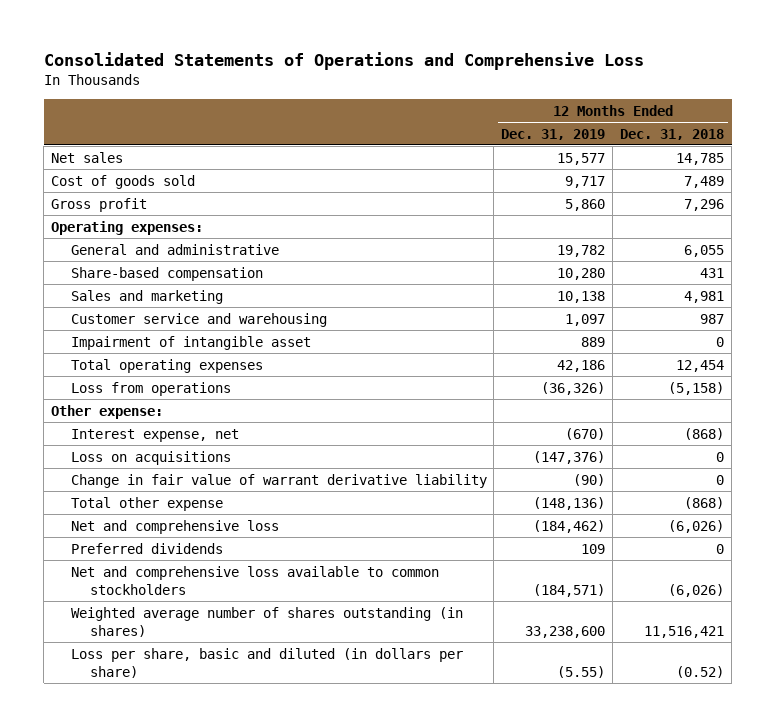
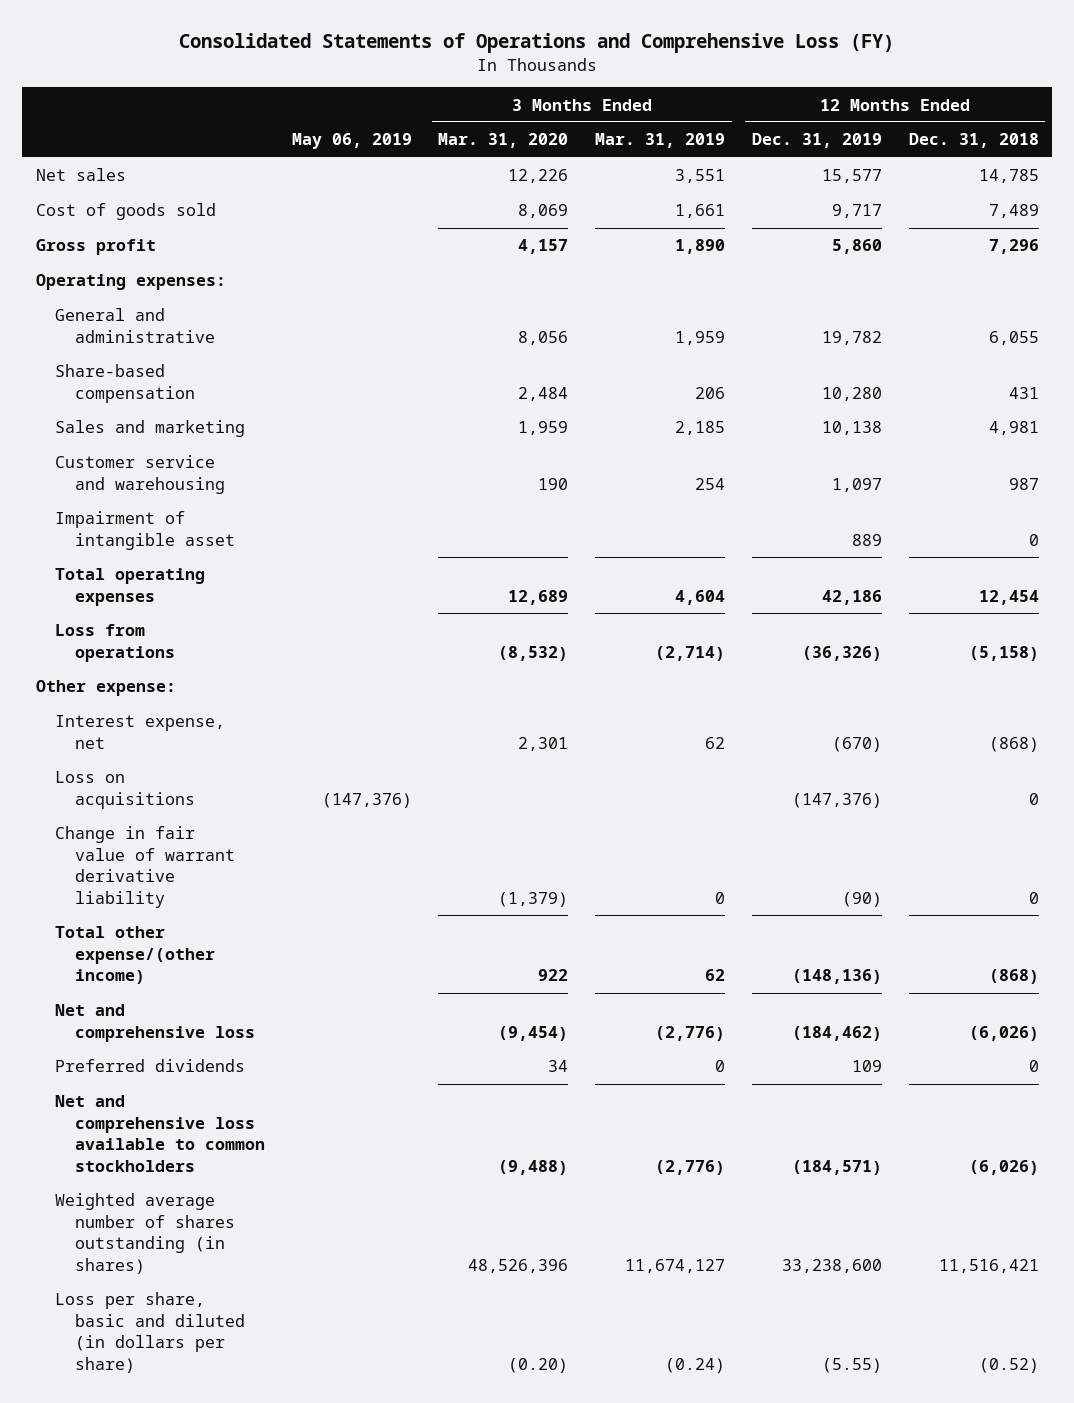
- Consolidated Statements of Operations and Comprehensive Loss
+ Consolidated Statements of Operations and Comprehensive Loss (FY)
- | 12 Months Ended Dec. 31, 2019 | 12 Months Ended Dec. 31, 2018
+ | May 06, 2019 | 3 Months Ended Mar. 31, 2020 | 3 Months Ended Mar. 31, 2019 | 12 Months Ended Dec. 31, 2019 | 12 Months Ended Dec. 31, 2018
- Total other expense | (148,136) | (868)
+ Total other expense/(other income) | | 922 | 62 | (148,136) | (868)

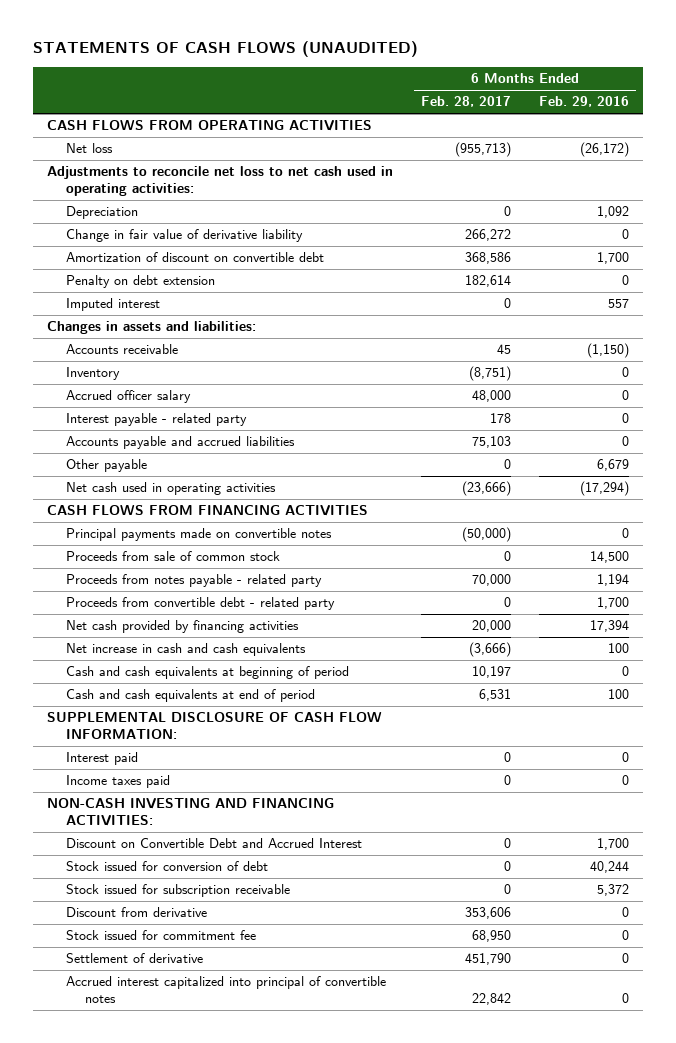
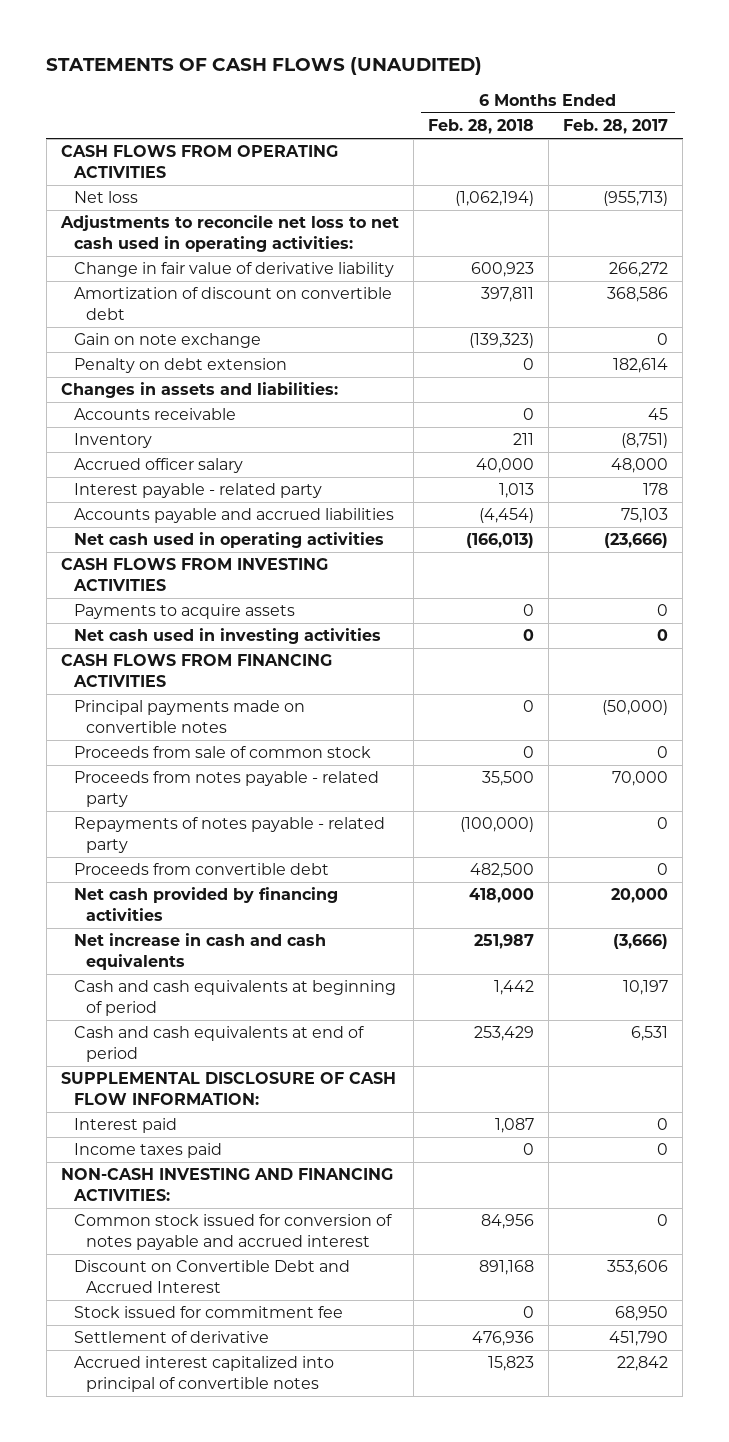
- | 6 Months Ended Feb. 28, 2017 | 6 Months Ended Feb. 29, 2016
+ | 6 Months Ended Feb. 28, 2018 | 6 Months Ended Feb. 28, 2017
- Depreciation | 0 | 1,092
+ Gain on note exchange | (139,323) | 0
- Imputed interest | 0 | 557
- Other payable | 0 | 6,679
+ CASH FLOWS FROM INVESTING ACTIVITIES
+ Payments to acquire assets | 0 | 0
+ Net cash used in investing activities | 0 | 0
- Proceeds from convertible debt - related party | 0 | 1,700
+ Repayments of notes payable - related party | (100,000) | 0
+ Proceeds from convertible debt | 482,500 | 0
- Discount on Convertible Debt and Accrued Interest | 0 | 1,700
- Stock issued for conversion of debt | 0 | 40,244
- Stock issued for subscription receivable | 0 | 5,372
- Discount from derivative | 353,606 | 0
+ Common stock issued for conversion of notes payable and accrued interest | 84,956 | 0
+ Discount on Convertible Debt and Accrued Interest | 891,168 | 353,606

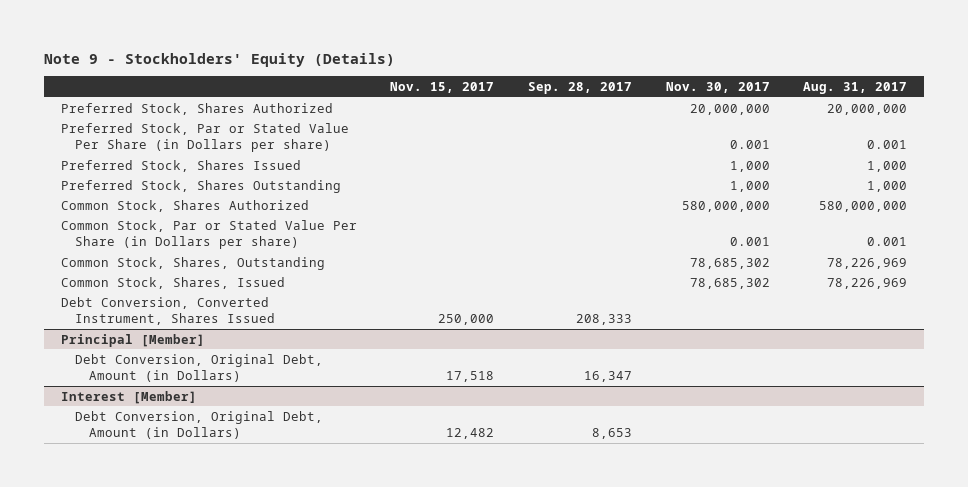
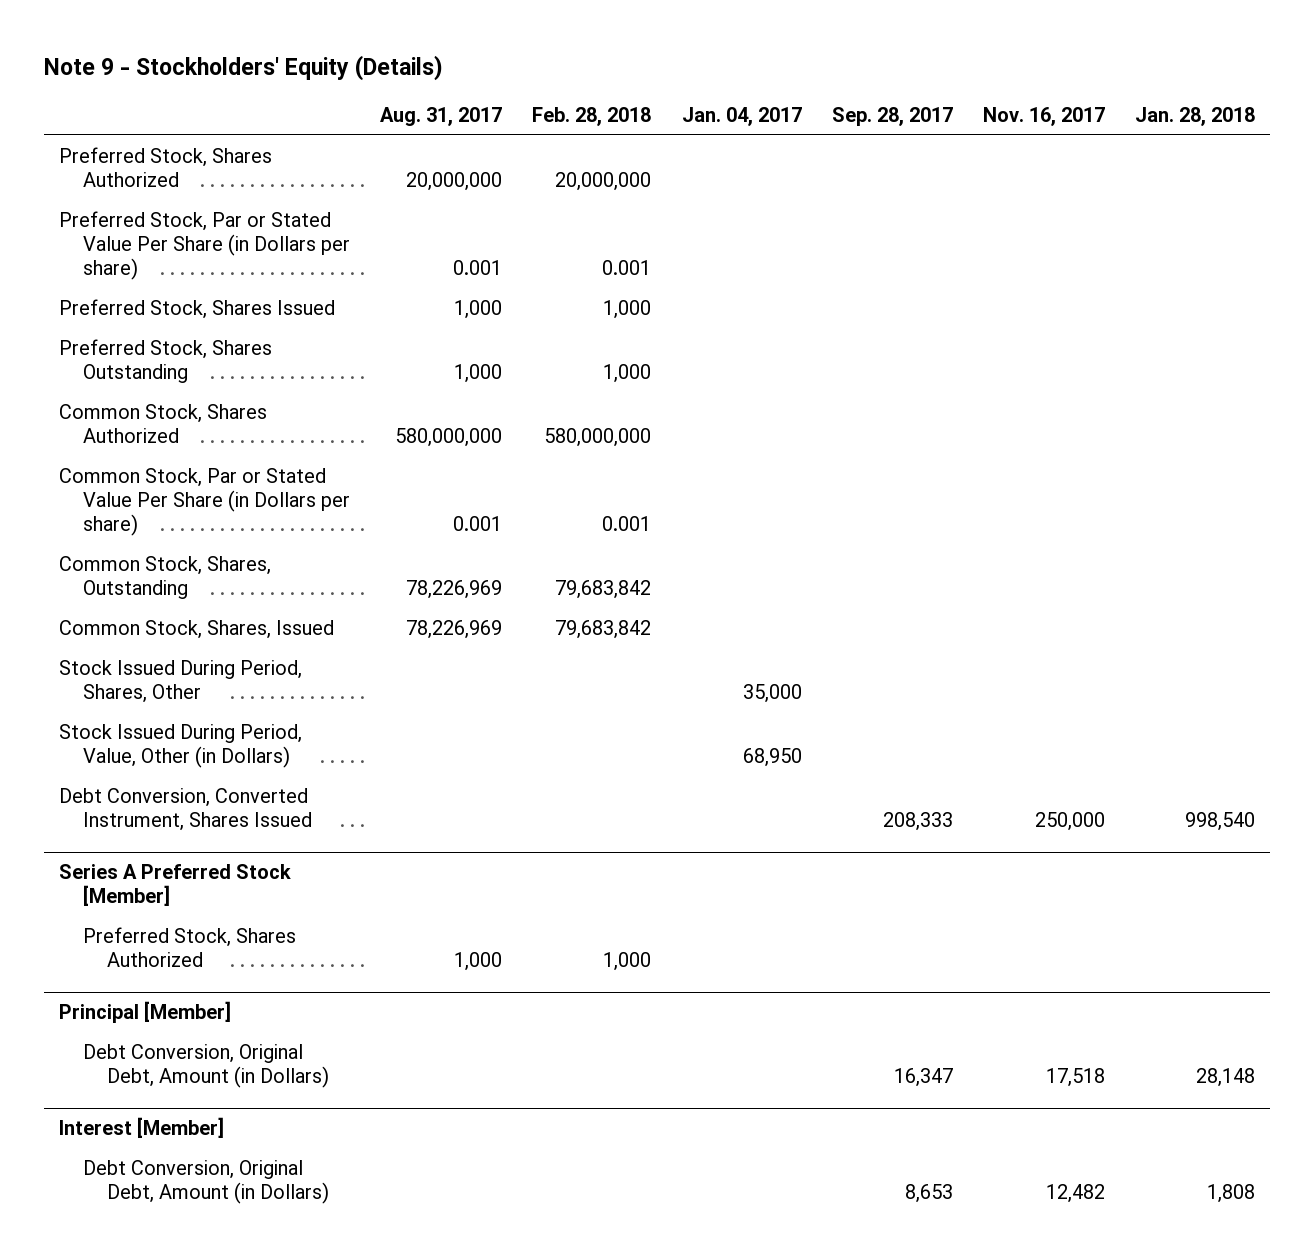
- | Nov. 15, 2017 | Sep. 28, 2017 | Nov. 30, 2017 | Aug. 31, 2017
+ | Aug. 31, 2017 | Feb. 28, 2018 | Jan. 04, 2017 | Sep. 28, 2017 | Nov. 16, 2017 | Jan. 28, 2018
+ Stock Issued During Period, Shares, Other | | | 35,000 | | |
+ Stock Issued During Period, Value, Other (in Dollars) | | | 68,950 | | |
+ Series A Preferred Stock [Member]
+ Preferred Stock, Shares Authorized | 1,000 | 1,000 | | | |

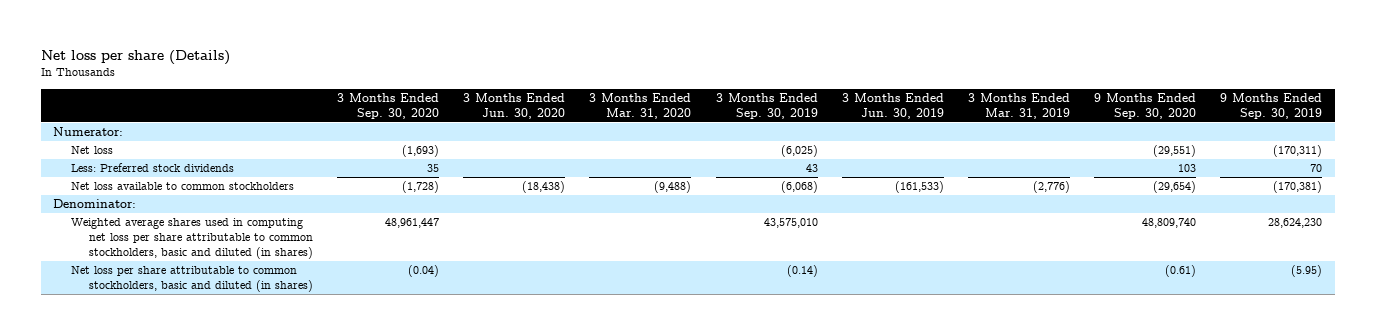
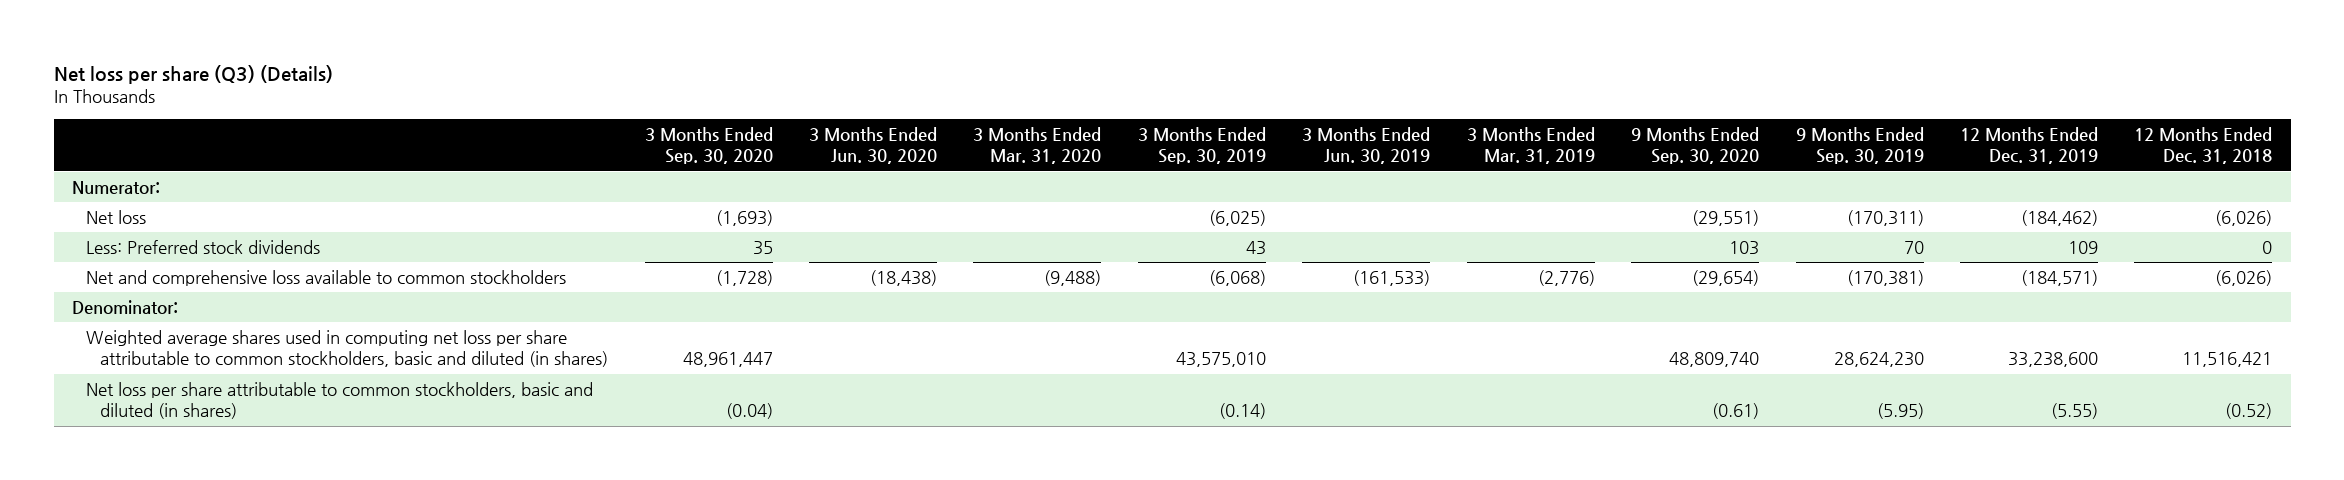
- Net loss per share (Details)
+ Net loss per share (Q3) (Details)
- | 3 Months Ended Sep. 30, 2020 | 3 Months Ended Jun. 30, 2020 | 3 Months Ended Mar. 31, 2020 | 3 Months Ended Sep. 30, 2019 | 3 Months Ended Jun. 30, 2019 | 3 Months Ended Mar. 31, 2019 | 9 Months Ended Sep. 30, 2020 | 9 Months Ended Sep. 30, 2019
+ | 3 Months Ended Sep. 30, 2020 | 3 Months Ended Jun. 30, 2020 | 3 Months Ended Mar. 31, 2020 | 3 Months Ended Sep. 30, 2019 | 3 Months Ended Jun. 30, 2019 | 3 Months Ended Mar. 31, 2019 | 9 Months Ended Sep. 30, 2020 | 9 Months Ended Sep. 30, 2019 | 12 Months Ended Dec. 31, 2019 | 12 Months Ended Dec. 31, 2018
- Net loss available to common stockholders | (1,728) | (18,438) | (9,488) | (6,068) | (161,533) | (2,776) | (29,654) | (170,381)
+ Net and comprehensive loss available to common stockholders | (1,728) | (18,438) | (9,488) | (6,068) | (161,533) | (2,776) | (29,654) | (170,381) | (184,571) | (6,026)

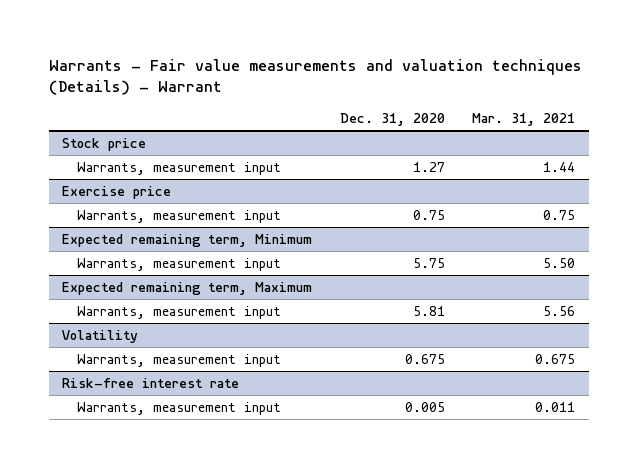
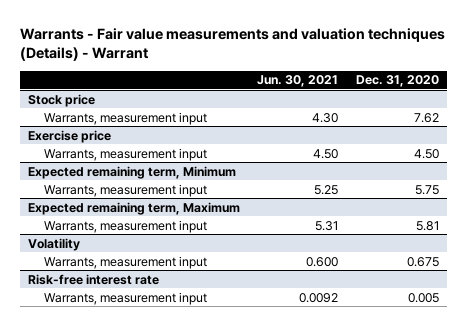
- | Dec. 31, 2020 | Mar. 31, 2021
+ | Jun. 30, 2021 | Dec. 31, 2020
@ Stock price
- Warrants, measurement input | 1.27 | 1.44
+ Warrants, measurement input | 4.30 | 7.62
@ Exercise price
- Warrants, measurement input | 0.75 | 0.75
+ Warrants, measurement input | 4.50 | 4.50

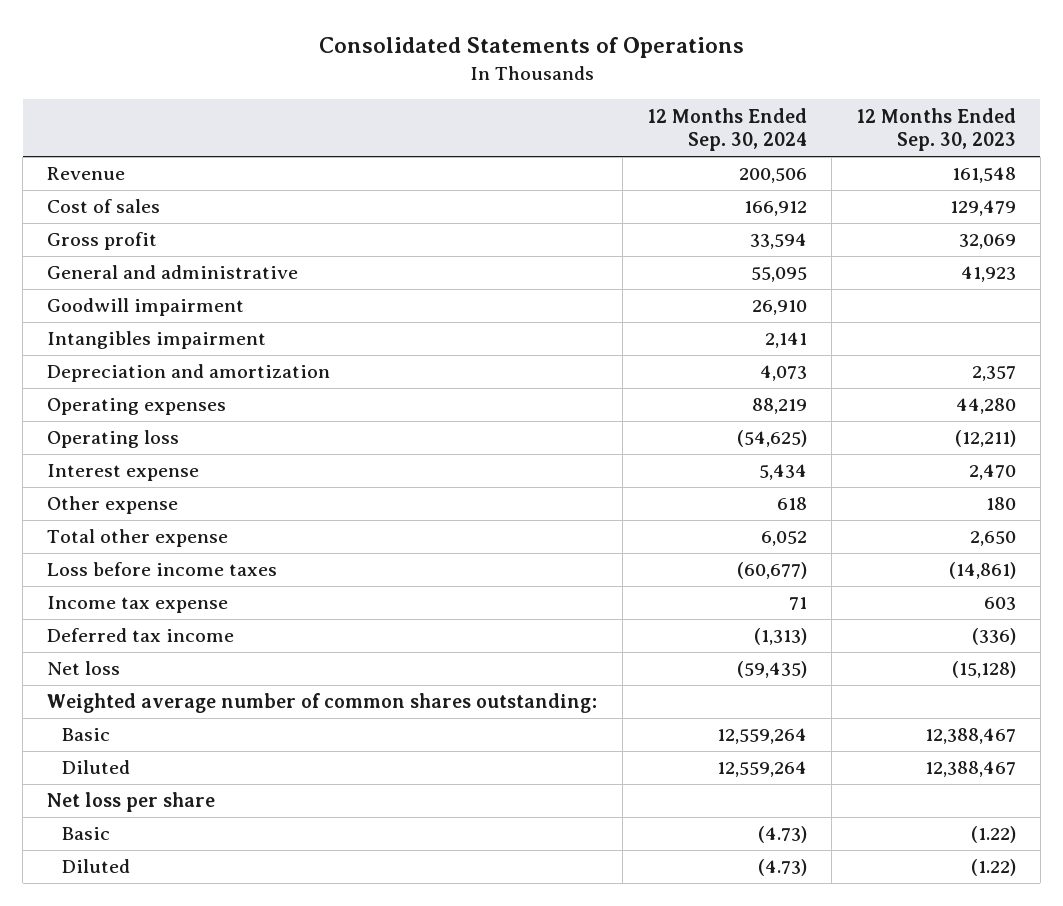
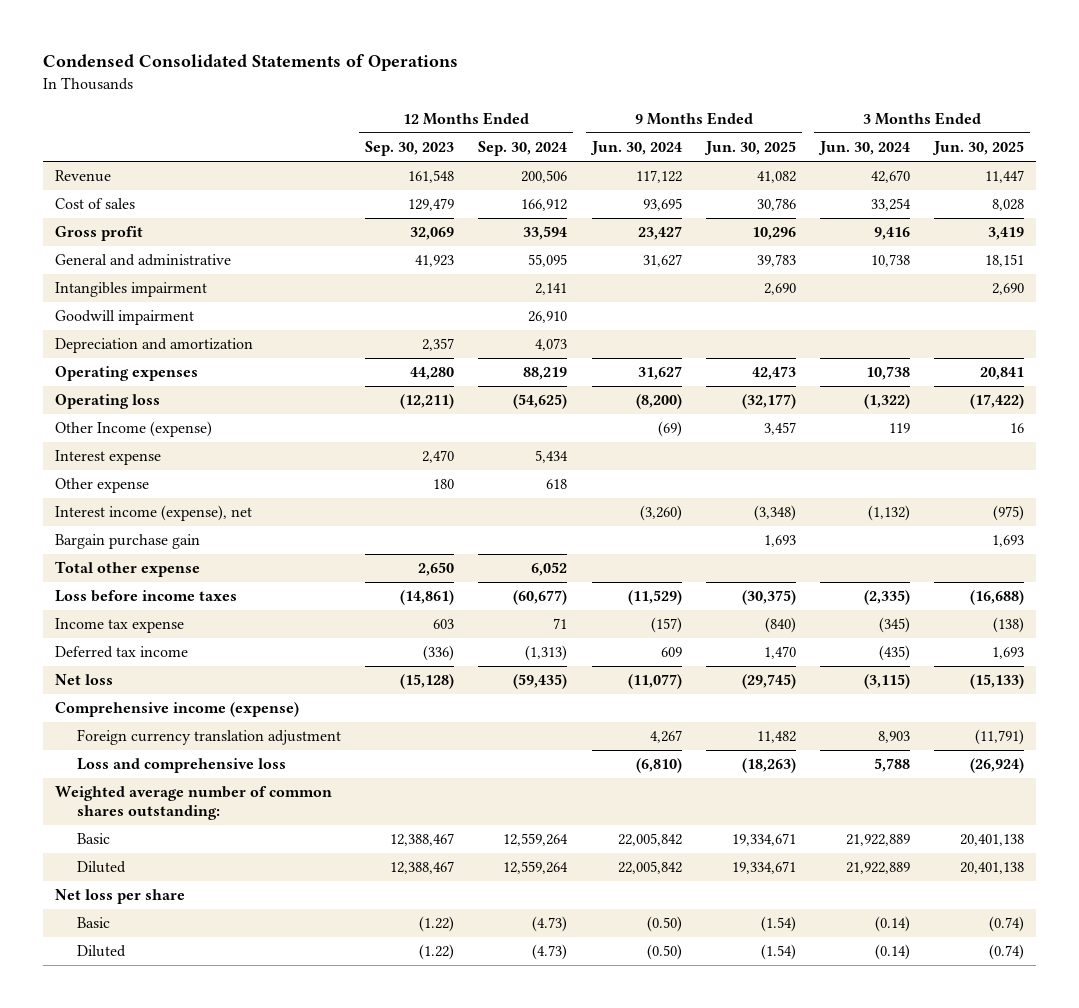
- Consolidated Statements of Operations
+ Condensed Consolidated Statements of Operations
- | 12 Months Ended Sep. 30, 2024 | 12 Months Ended Sep. 30, 2023
+ | 12 Months Ended Sep. 30, 2023 | 12 Months Ended Sep. 30, 2024 | 9 Months Ended Jun. 30, 2024 | 9 Months Ended Jun. 30, 2025 | 3 Months Ended Jun. 30, 2024 | 3 Months Ended Jun. 30, 2025
moved down: Goodwill impairment | | 26,910 | | | |
+ Other Income (expense) | | | (69) | 3,457 | 119 | 16
+ Interest income (expense), net | | | (3,260) | (3,348) | (1,132) | (975)
+ Bargain purchase gain | | | | 1,693 | | 1,693
+ Comprehensive income (expense)
+ Foreign currency translation adjustment | | | 4,267 | 11,482 | 8,903 | (11,791)
+ Loss and comprehensive loss | | | (6,810) | (18,263) | 5,788 | (26,924)

